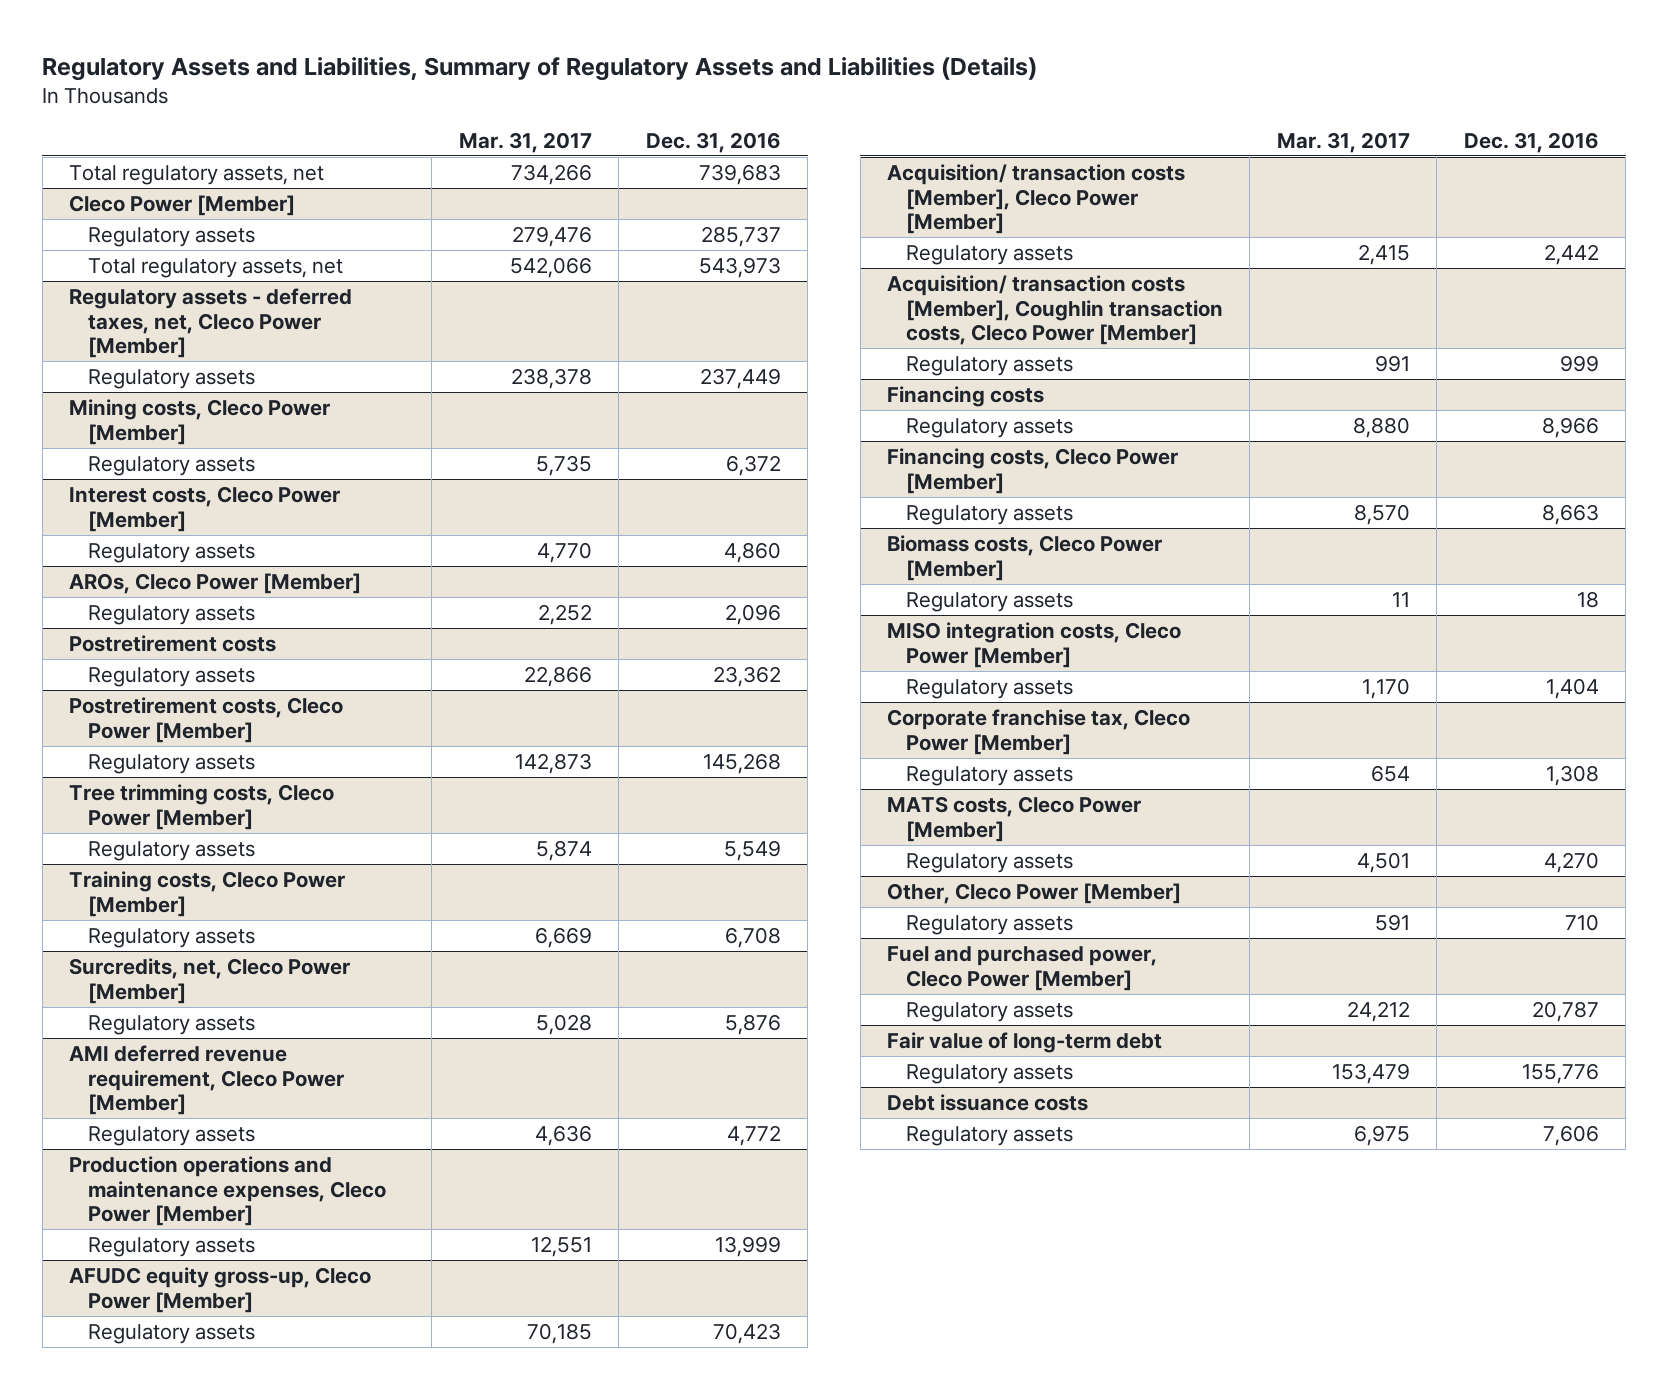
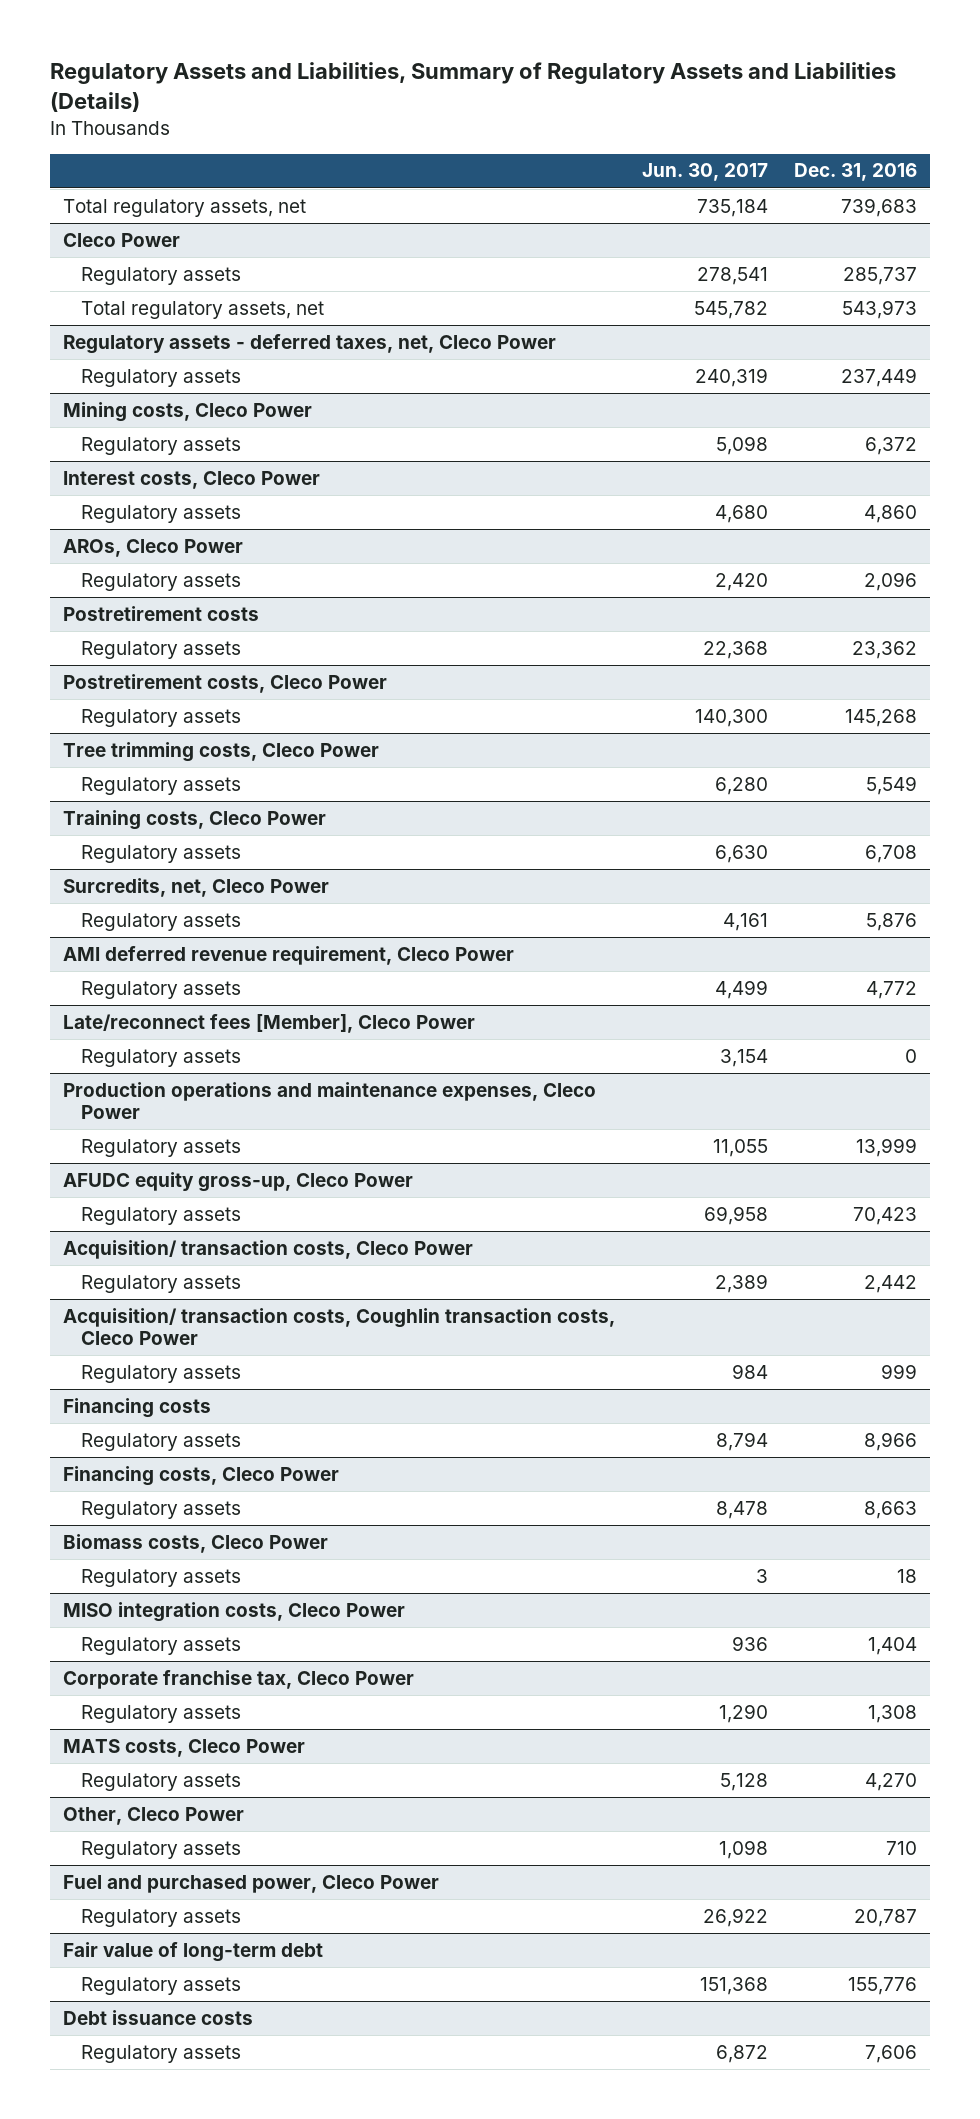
- | Mar. 31, 2017 | Dec. 31, 2016
+ | Jun. 30, 2017 | Dec. 31, 2016
- Cleco Power [Member]
+ Cleco Power
- Regulatory assets - deferred taxes, net, Cleco Power [Member]
+ Regulatory assets - deferred taxes, net, Cleco Power
- Mining costs, Cleco Power [Member]
+ Mining costs, Cleco Power
- Interest costs, Cleco Power [Member]
+ Interest costs, Cleco Power
- AROs, Cleco Power [Member]
+ AROs, Cleco Power
- Postretirement costs, Cleco Power [Member]
+ Postretirement costs, Cleco Power
- Tree trimming costs, Cleco Power [Member]
+ Tree trimming costs, Cleco Power
- Training costs, Cleco Power [Member]
+ Training costs, Cleco Power
- Surcredits, net, Cleco Power [Member]
+ Surcredits, net, Cleco Power
- AMI deferred revenue requirement, Cleco Power [Member]
+ AMI deferred revenue requirement, Cleco Power
- Production operations and maintenance expenses, Cleco Power [Member]
+ Late/reconnect fees [Member], Cleco Power
+ Regulatory assets | 3,154 | 0
+ Production operations and maintenance expenses, Cleco Power
- AFUDC equity gross-up, Cleco Power [Member]
+ AFUDC equity gross-up, Cleco Power
- Acquisition/ transaction costs [Member], Cleco Power [Member]
+ Acquisition/ transaction costs, Cleco Power
- Acquisition/ transaction costs [Member], Coughlin transaction costs, Cleco Power [Member]
+ Acquisition/ transaction costs, Coughlin transaction costs, Cleco Power
- Financing costs, Cleco Power [Member]
+ Financing costs, Cleco Power
- Biomass costs, Cleco Power [Member]
+ Biomass costs, Cleco Power
- MISO integration costs, Cleco Power [Member]
+ MISO integration costs, Cleco Power
- Corporate franchise tax, Cleco Power [Member]
+ Corporate franchise tax, Cleco Power
- MATS costs, Cleco Power [Member]
+ MATS costs, Cleco Power
- Other, Cleco Power [Member]
+ Other, Cleco Power
- Fuel and purchased power, Cleco Power [Member]
+ Fuel and purchased power, Cleco Power

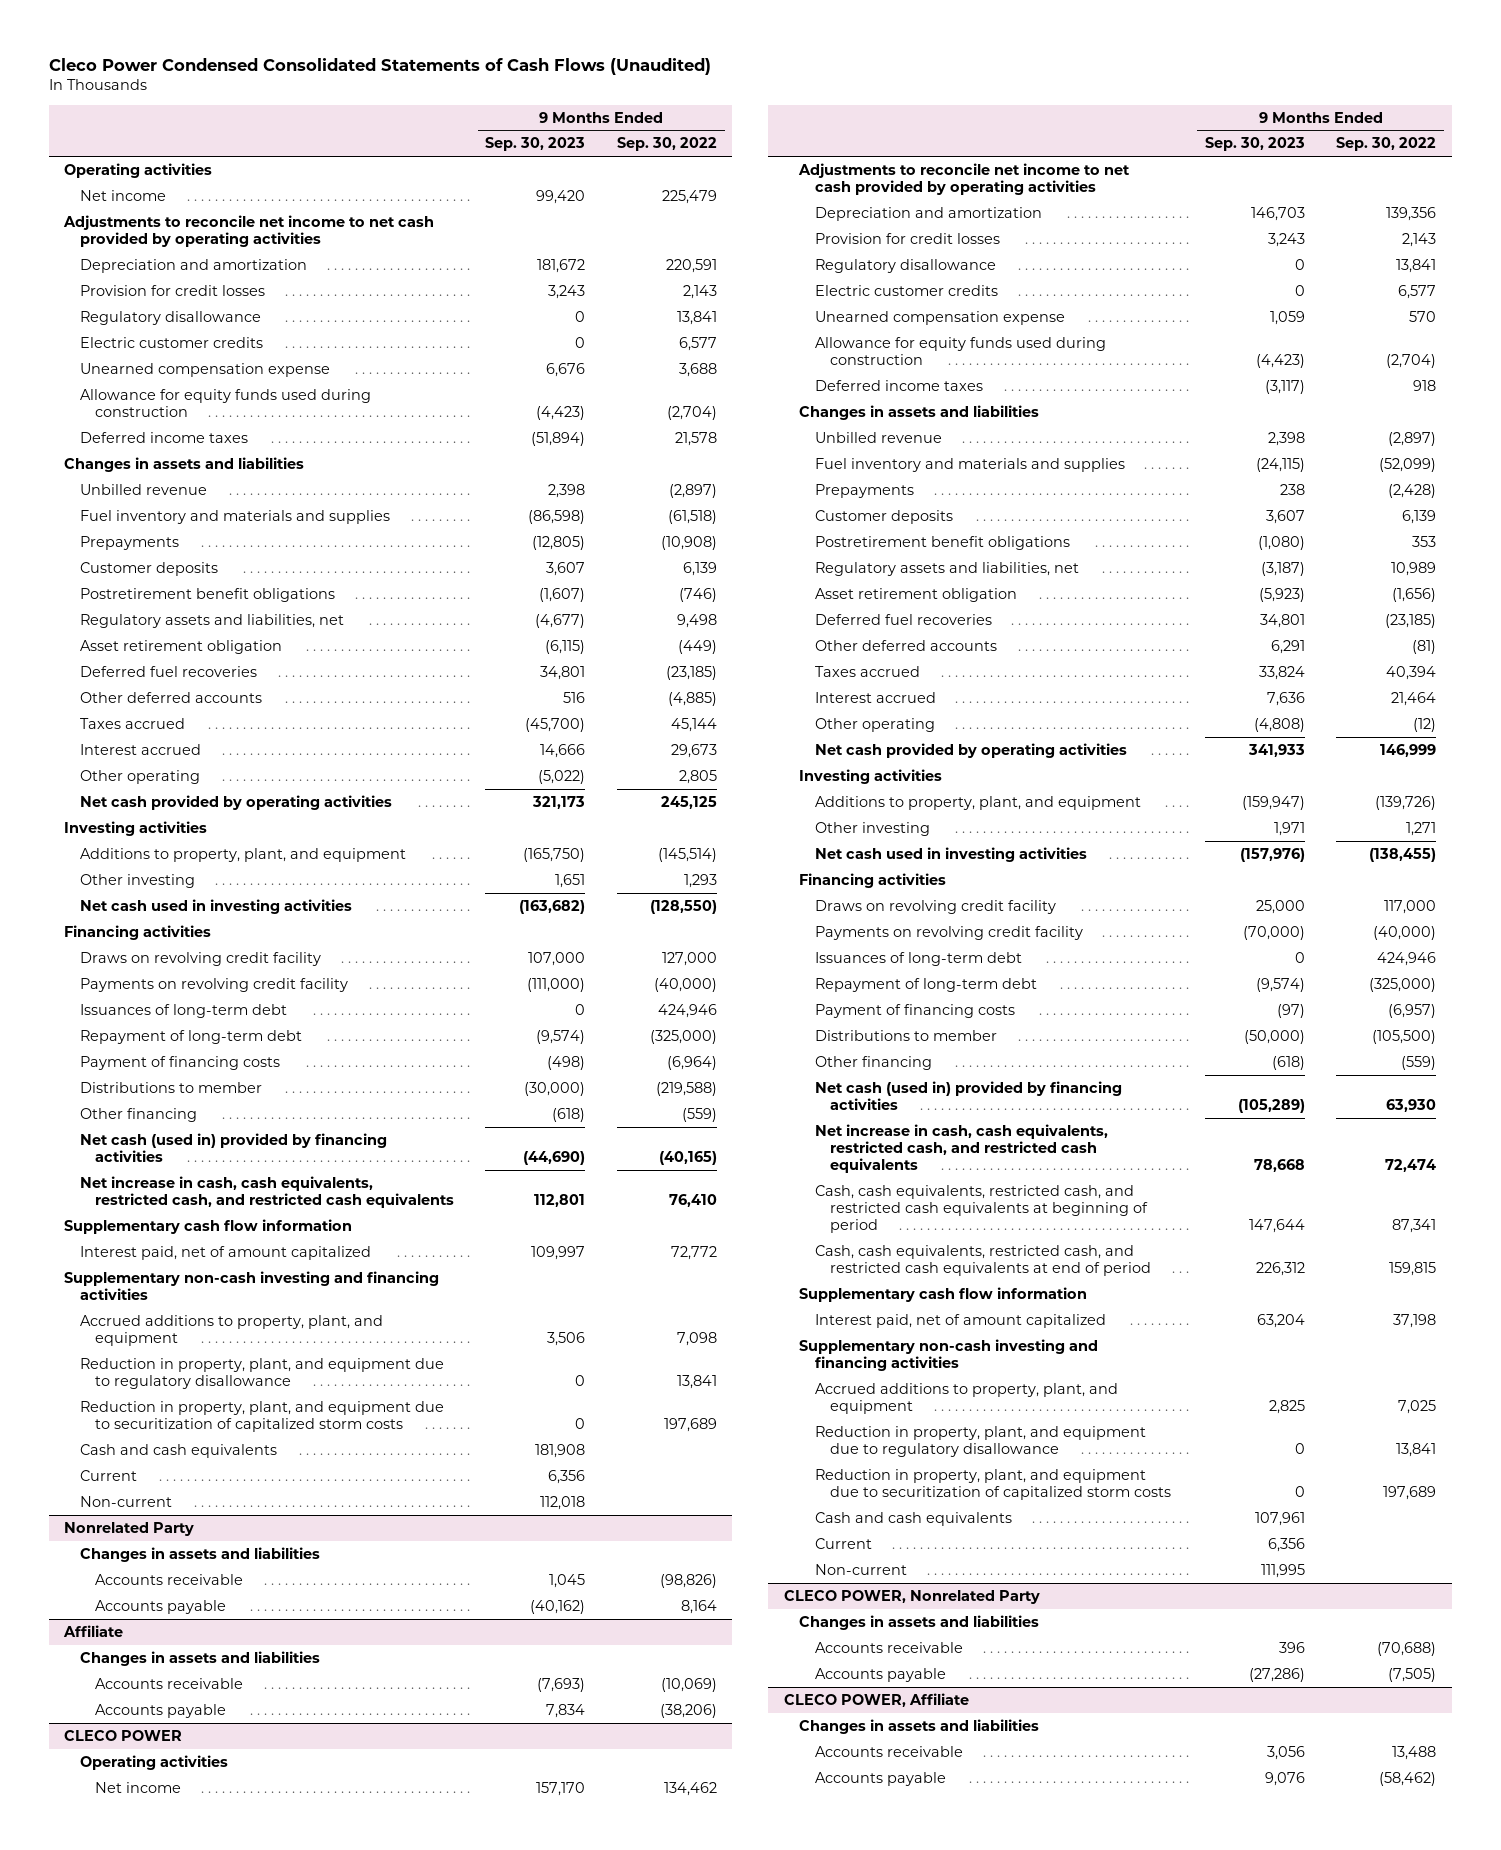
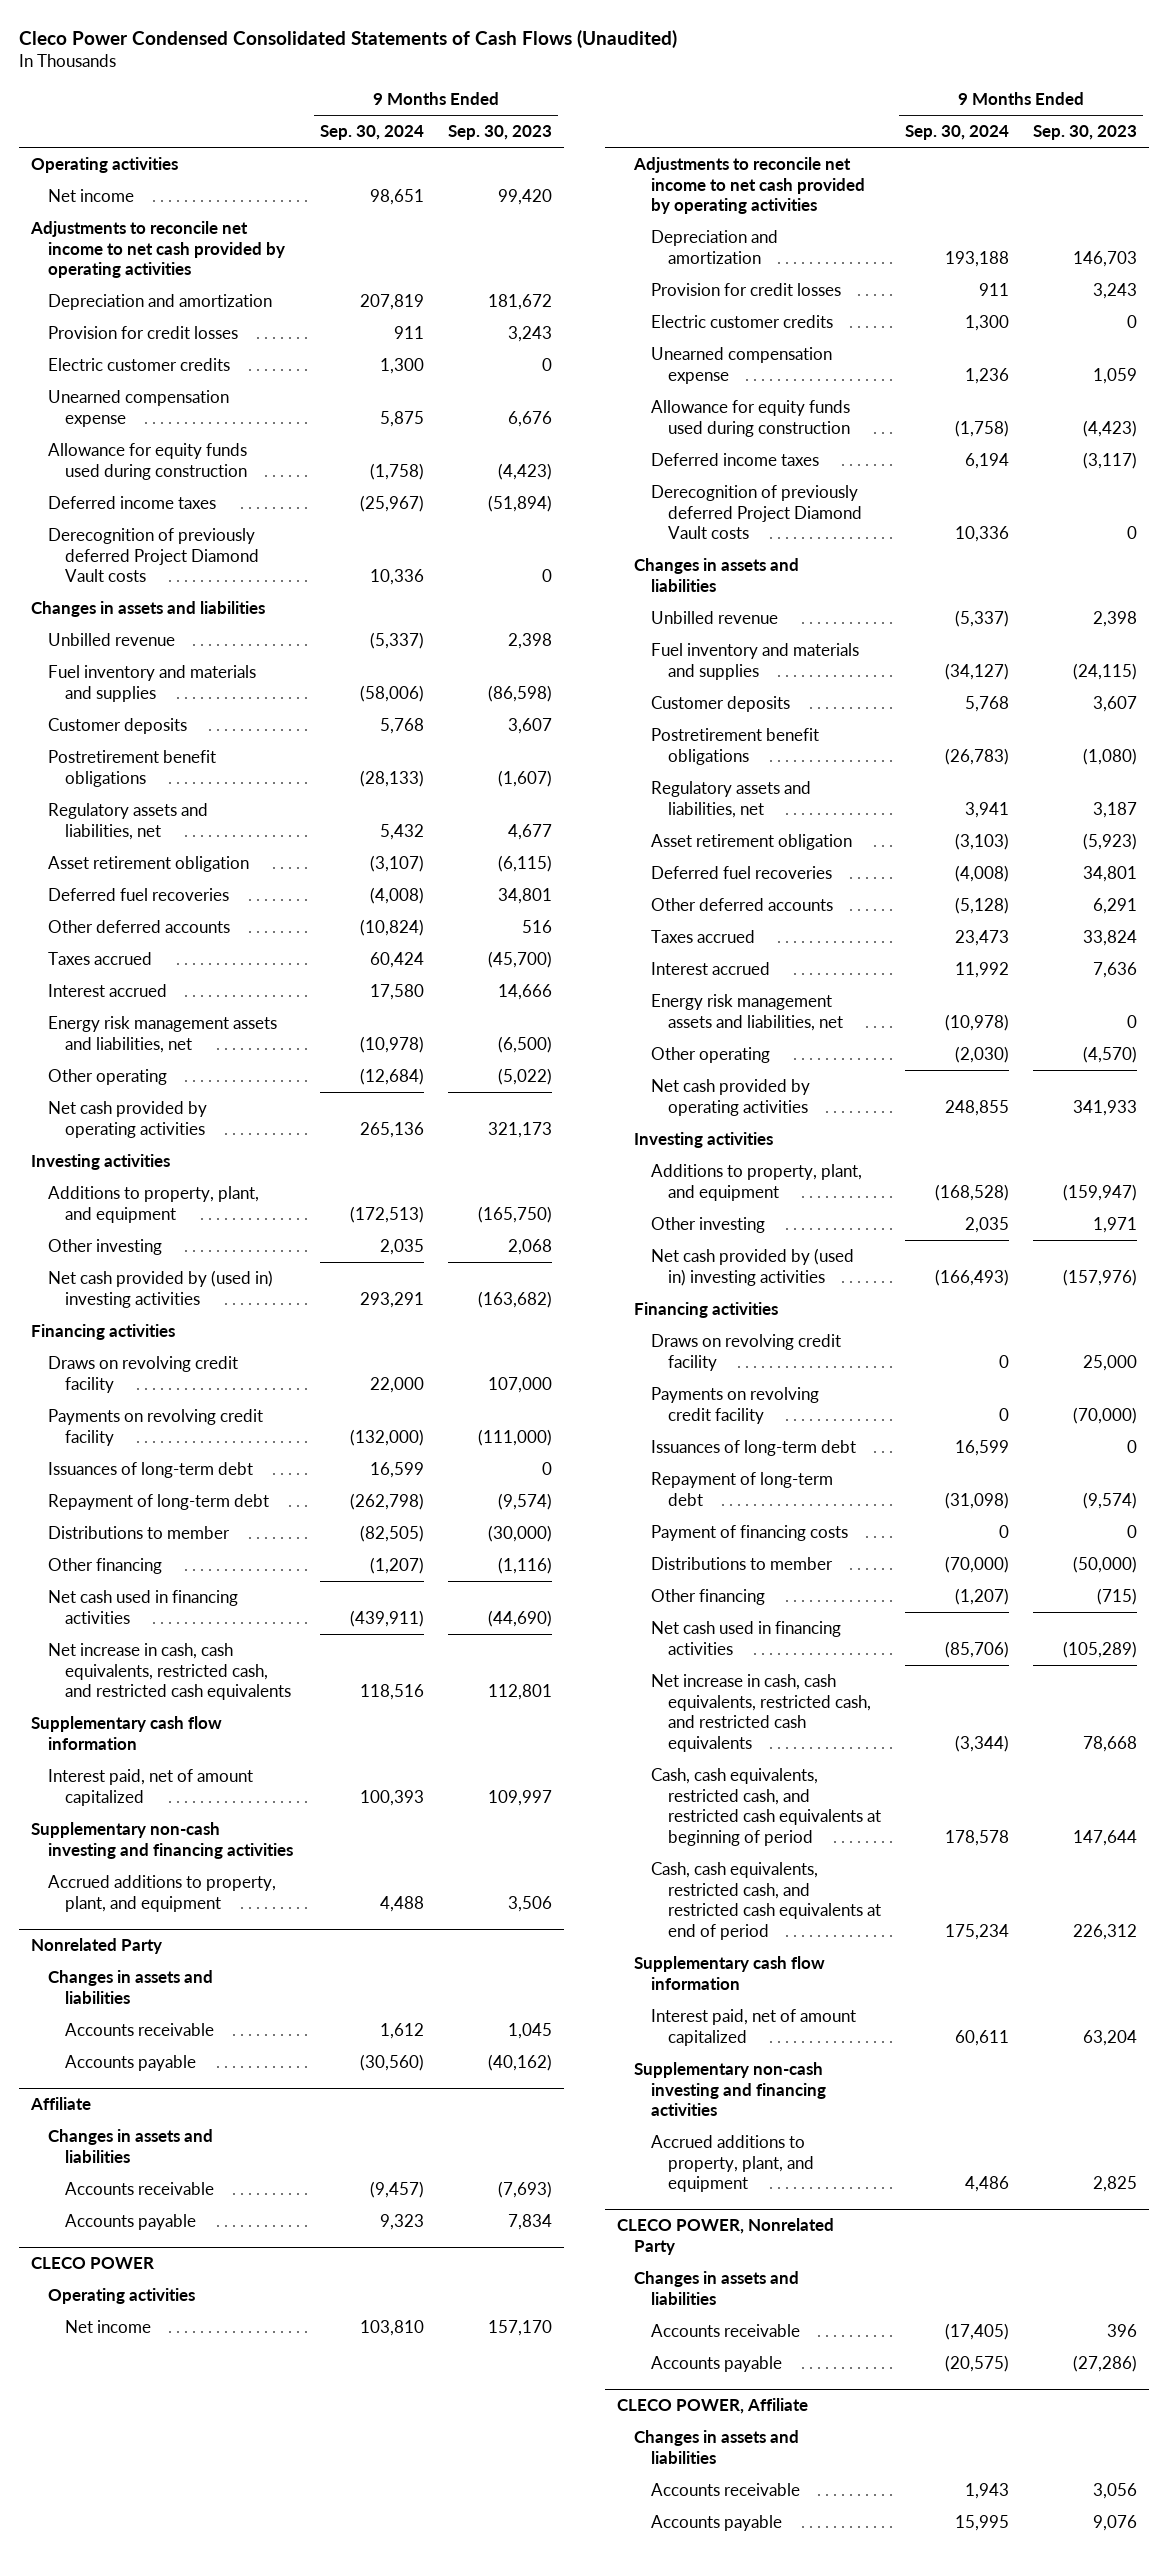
- | 9 Months Ended Sep. 30, 2023 | 9 Months Ended Sep. 30, 2022
+ | 9 Months Ended Sep. 30, 2024 | 9 Months Ended Sep. 30, 2023
- Regulatory disallowance | 0 | 13,841
+ Derecognition of previously deferred Project Diamond Vault costs | 10,336 | 0
- Prepayments | (12,805) | (10,908)
- Regulatory assets and liabilities, net | (4,677) | 9,498
+ Regulatory assets and liabilities, net | 5,432 | 4,677
+ Energy risk management assets and liabilities, net | (10,978) | (6,500)
- Other investing | 1,651 | 1,293
- Net cash used in investing activities | (163,682) | (128,550)
+ Other investing | 2,035 | 2,068
+ Net cash provided by (used in) investing activities | 293,291 | (163,682)
- Payment of financing costs | (498) | (6,964)
- Other financing | (618) | (559)
- Net cash (used in) provided by financing activities | (44,690) | (40,165)
+ Other financing | (1,207) | (1,116)
+ Net cash used in financing activities | (439,911) | (44,690)
- Reduction in property, plant, and equipment due to regulatory disallowance | 0 | 13,841
- Reduction in property, plant, and equipment due to securitization of capitalized storm costs | 0 | 197,689
- Cash and cash equivalents | 181,908 |
- Current | 6,356 |
- Non-current | 112,018 |
@ CLECO POWER
- Regulatory disallowance | 0 | 13,841
+ Derecognition of previously deferred Project Diamond Vault costs | 10,336 | 0
- Prepayments | 238 | (2,428)
- Regulatory assets and liabilities, net | (3,187) | 10,989
+ Regulatory assets and liabilities, net | 3,941 | 3,187
- Other operating | (4,808) | (12)
+ Energy risk management assets and liabilities, net | (10,978) | 0
+ Other operating | (2,030) | (4,570)
- Net cash used in investing activities | (157,976) | (138,455)
+ Net cash provided by (used in) investing activities | (166,493) | (157,976)
- Payment of financing costs | (97) | (6,957)
+ Payment of financing costs | 0 | 0
- Other financing | (618) | (559)
- Net cash (used in) provided by financing activities | (105,289) | 63,930
+ Other financing | (1,207) | (715)
+ Net cash used in financing activities | (85,706) | (105,289)
- Reduction in property, plant, and equipment due to regulatory disallowance | 0 | 13,841
- Reduction in property, plant, and equipment due to securitization of capitalized storm costs | 0 | 197,689
- Cash and cash equivalents | 107,961 |
- Current | 6,356 |
- Non-current | 111,995 |

